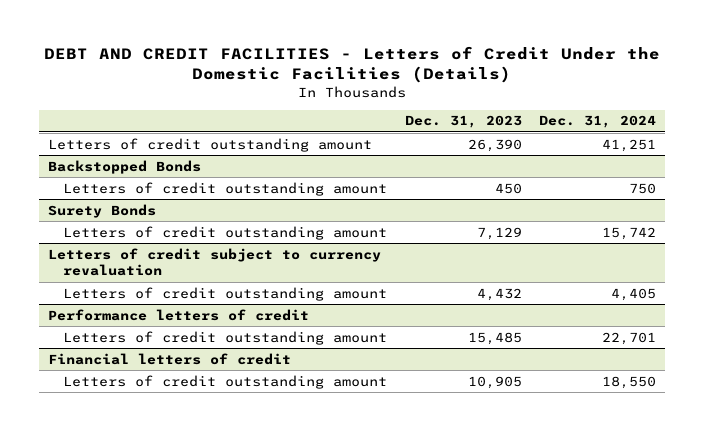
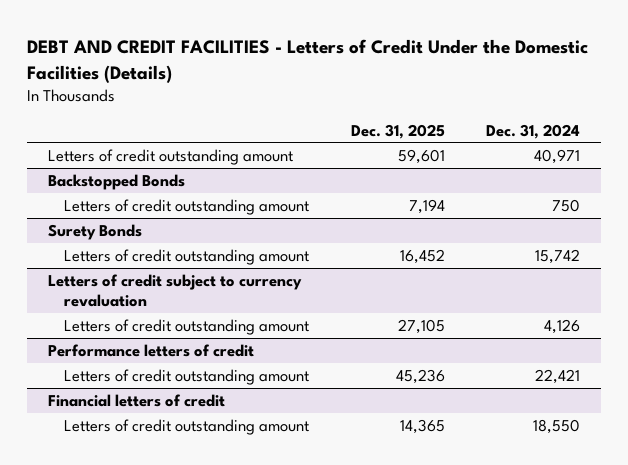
- | Dec. 31, 2023 | Dec. 31, 2024
+ | Dec. 31, 2025 | Dec. 31, 2024
- Letters of credit outstanding amount | 26,390 | 41,251
+ Letters of credit outstanding amount | 59,601 | 40,971
@ Letters of credit subject to currency revaluation
- Letters of credit outstanding amount | 4,432 | 4,405
+ Letters of credit outstanding amount | 27,105 | 4,126
@ Performance letters of credit
- Letters of credit outstanding amount | 15,485 | 22,701
+ Letters of credit outstanding amount | 45,236 | 22,421

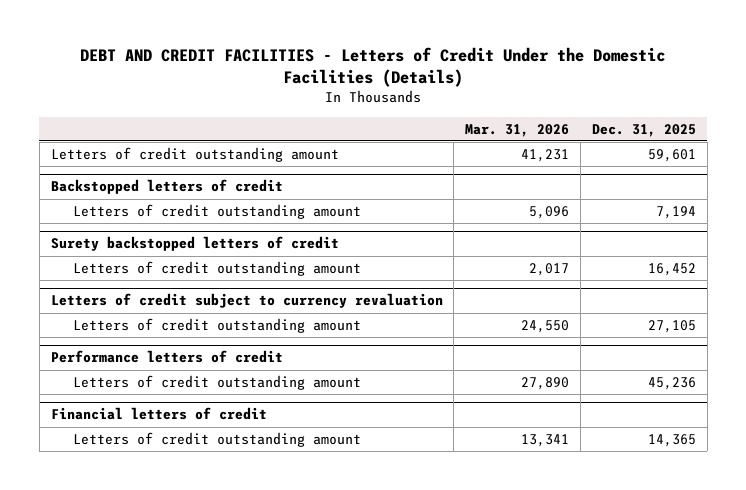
- | Dec. 31, 2025 | Dec. 31, 2024
+ | Mar. 31, 2026 | Dec. 31, 2025
- Backstopped Bonds
+ Backstopped letters of credit
- Surety Bonds
+ Surety backstopped letters of credit

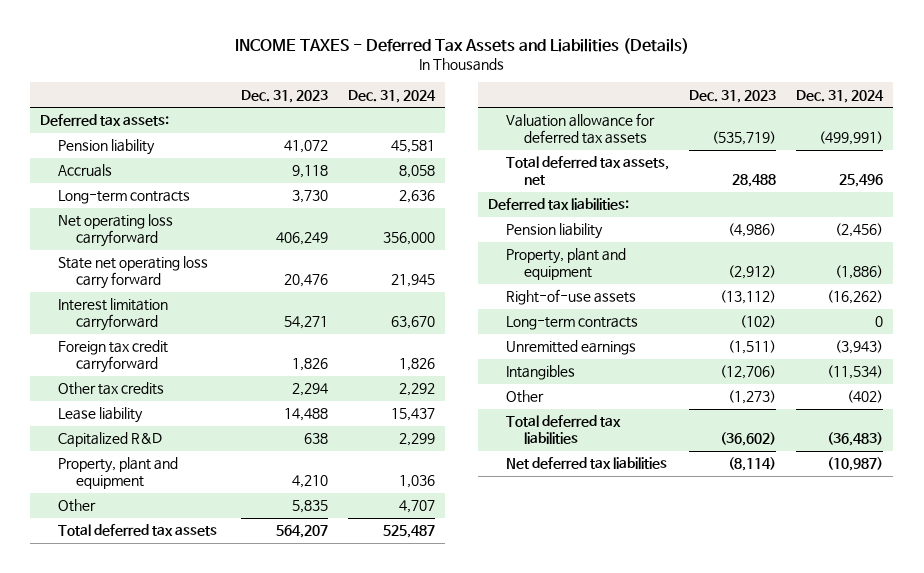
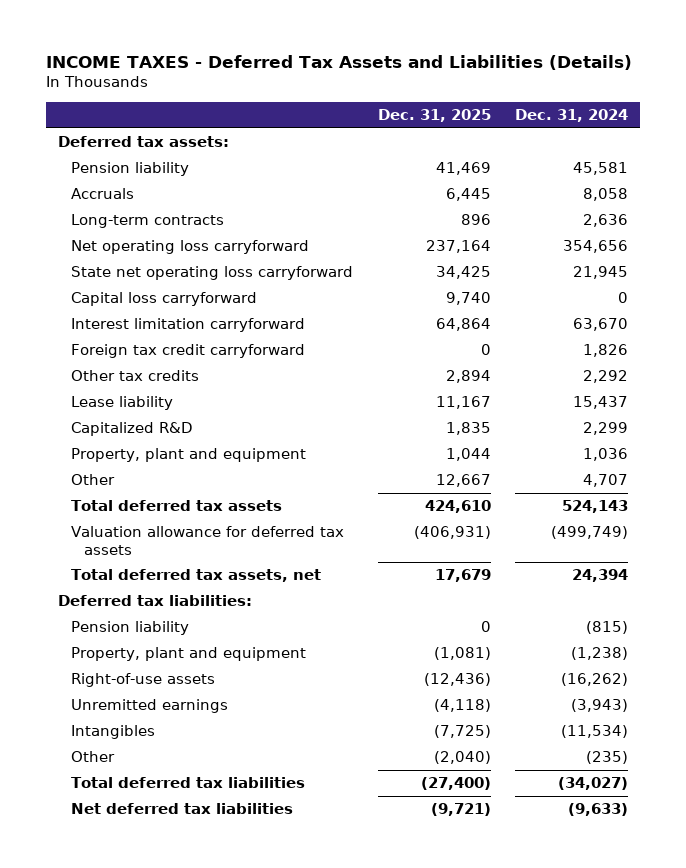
- | Dec. 31, 2023 | Dec. 31, 2024
+ | Dec. 31, 2025 | Dec. 31, 2024
- Net operating loss carryforward | 406,249 | 356,000
- State net operating loss carry forward | 20,476 | 21,945
+ Net operating loss carryforward | 237,164 | 354,656
+ State net operating loss carryforward | 34,425 | 21,945
+ Capital loss carryforward | 9,740 | 0
- Total deferred tax assets | 564,207 | 525,487
- Valuation allowance for deferred tax assets | (535,719) | (499,991)
- Total deferred tax assets, net | 28,488 | 25,496
+ Total deferred tax assets | 424,610 | 524,143
+ Valuation allowance for deferred tax assets | (406,931) | (499,749)
+ Total deferred tax assets, net | 17,679 | 24,394
- Pension liability | (4,986) | (2,456)
- Property, plant and equipment | (2,912) | (1,886)
+ Pension liability | 0 | (815)
+ Property, plant and equipment | (1,081) | (1,238)
- Long-term contracts | (102) | 0
- Other | (1,273) | (402)
- Total deferred tax liabilities | (36,602) | (36,483)
- Net deferred tax liabilities | (8,114) | (10,987)
+ Other | (2,040) | (235)
+ Total deferred tax liabilities | (27,400) | (34,027)
+ Net deferred tax liabilities | (9,721) | (9,633)

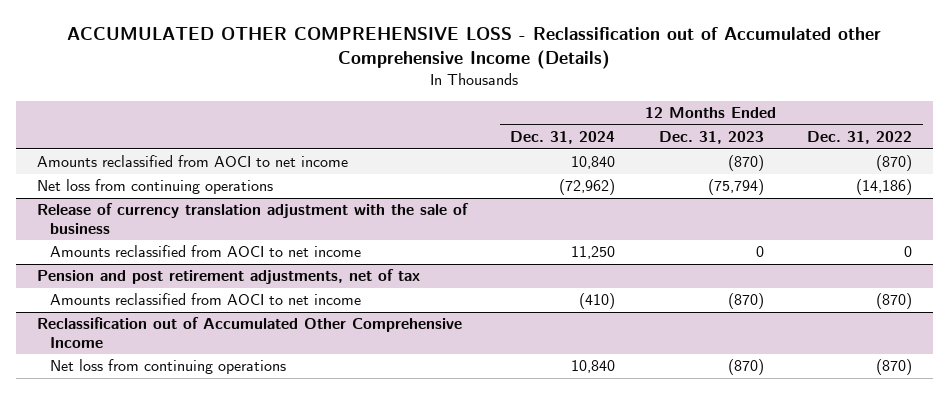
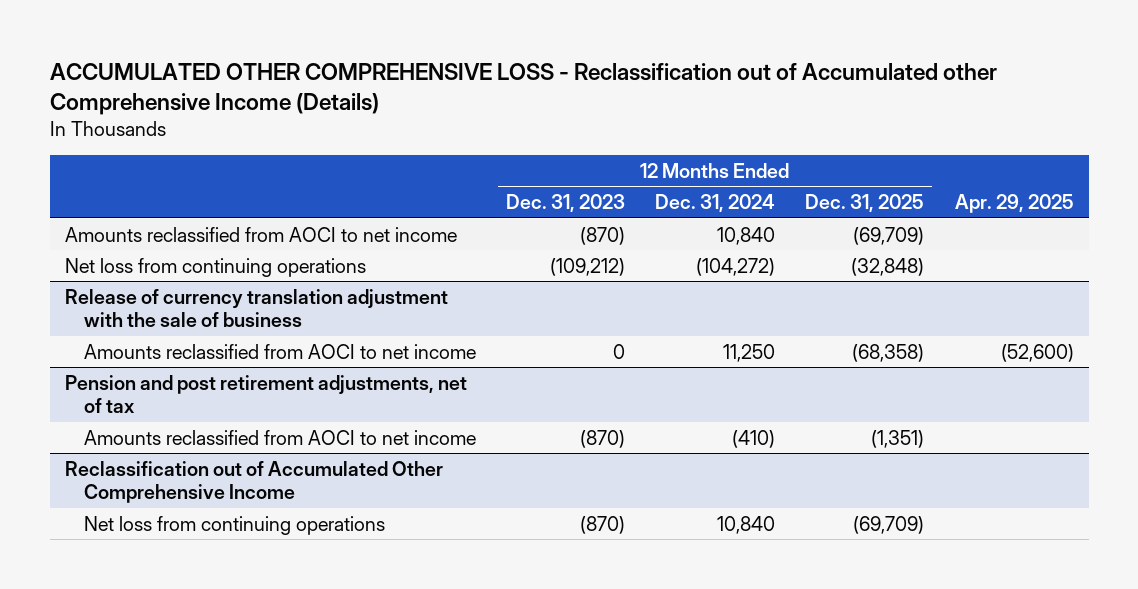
- | 12 Months Ended Dec. 31, 2024 | 12 Months Ended Dec. 31, 2023 | 12 Months Ended Dec. 31, 2022
+ | 12 Months Ended Dec. 31, 2023 | 12 Months Ended Dec. 31, 2024 | 12 Months Ended Dec. 31, 2025 | Apr. 29, 2025
- Net loss from continuing operations | (72,962) | (75,794) | (14,186)
+ Net loss from continuing operations | (109,212) | (104,272) | (32,848) |

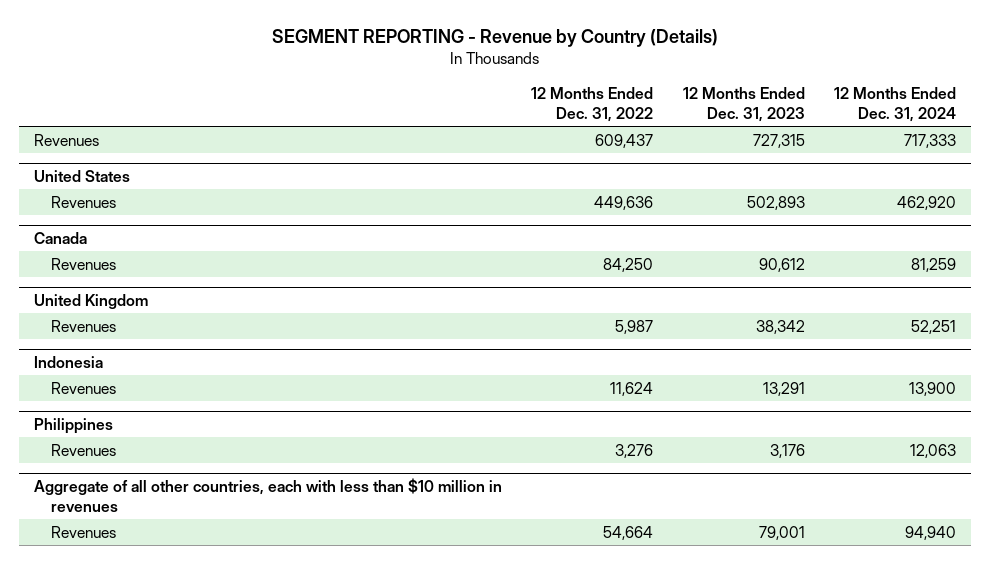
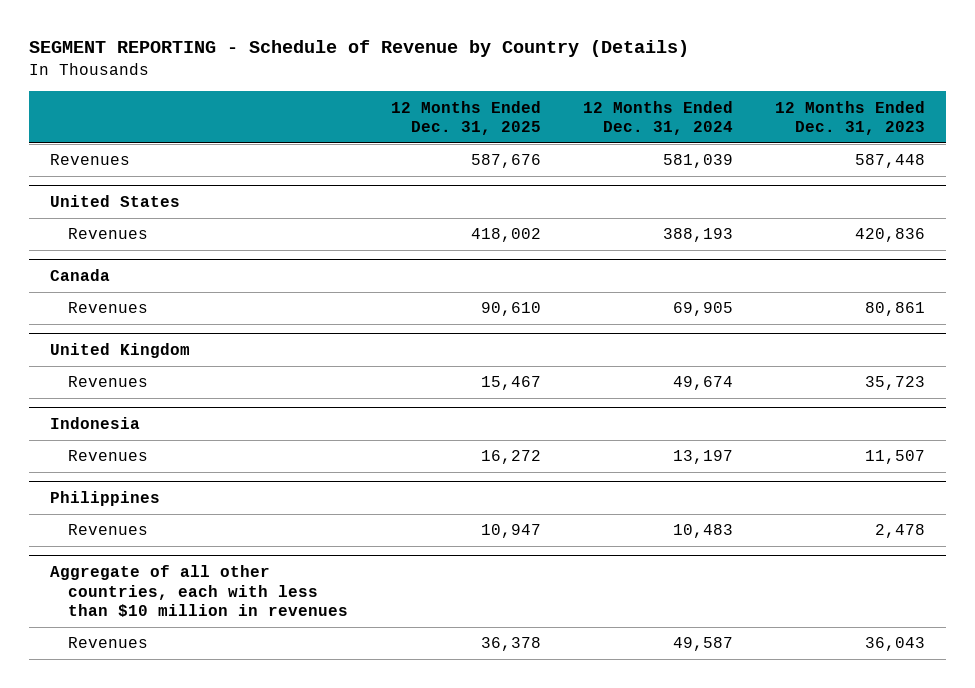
- SEGMENT REPORTING - Revenue by Country (Details)
+ SEGMENT REPORTING - Schedule of Revenue by Country (Details)
- | 12 Months Ended Dec. 31, 2022 | 12 Months Ended Dec. 31, 2023 | 12 Months Ended Dec. 31, 2024
+ | 12 Months Ended Dec. 31, 2025 | 12 Months Ended Dec. 31, 2024 | 12 Months Ended Dec. 31, 2023
- Revenues | 609,437 | 727,315 | 717,333
+ Revenues | 587,676 | 581,039 | 587,448
@ United States
- Revenues | 449,636 | 502,893 | 462,920
+ Revenues | 418,002 | 388,193 | 420,836
@ Canada
- Revenues | 84,250 | 90,612 | 81,259
+ Revenues | 90,610 | 69,905 | 80,861
@ United Kingdom
- Revenues | 5,987 | 38,342 | 52,251
+ Revenues | 15,467 | 49,674 | 35,723
@ Indonesia
- Revenues | 11,624 | 13,291 | 13,900
+ Revenues | 16,272 | 13,197 | 11,507
@ Philippines
- Revenues | 3,276 | 3,176 | 12,063
+ Revenues | 10,947 | 10,483 | 2,478
@ Aggregate of all other countries, each with less than $10 million in revenues
- Revenues | 54,664 | 79,001 | 94,940
+ Revenues | 36,378 | 49,587 | 36,043

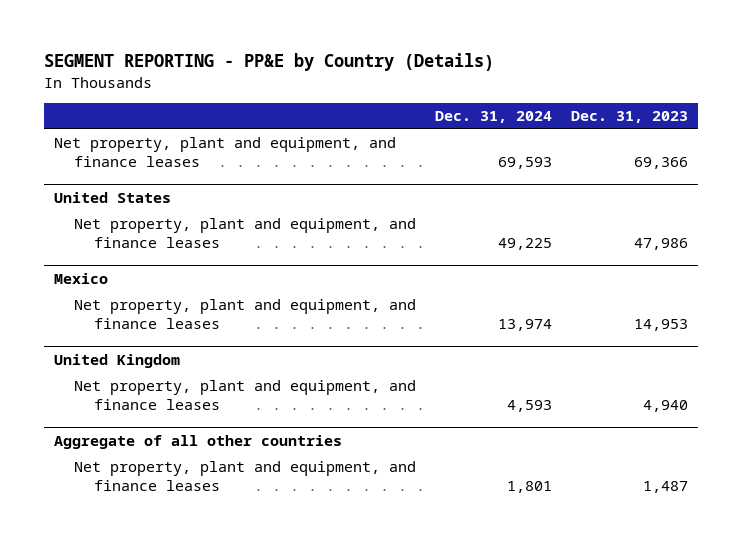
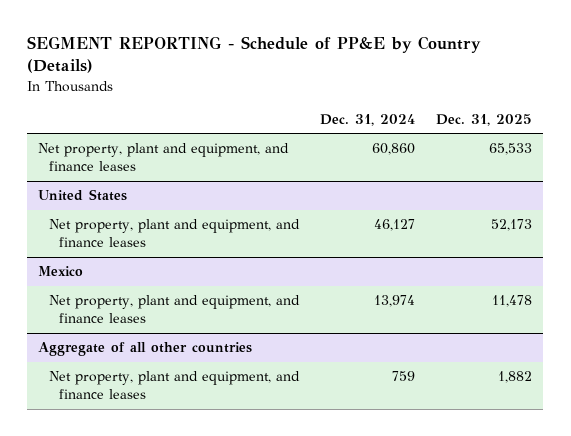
- SEGMENT REPORTING - PP&E by Country (Details)
+ SEGMENT REPORTING - Schedule of PP&E by Country (Details)
- | Dec. 31, 2024 | Dec. 31, 2023
+ | Dec. 31, 2024 | Dec. 31, 2025
- Net property, plant and equipment, and finance leases | 69,593 | 69,366
+ Net property, plant and equipment, and finance leases | 60,860 | 65,533
@ United States
- Net property, plant and equipment, and finance leases | 49,225 | 47,986
+ Net property, plant and equipment, and finance leases | 46,127 | 52,173
- United Kingdom
- Net property, plant and equipment, and finance leases | 4,593 | 4,940
@ Aggregate of all other countries
- Net property, plant and equipment, and finance leases | 1,801 | 1,487
+ Net property, plant and equipment, and finance leases | 759 | 1,882

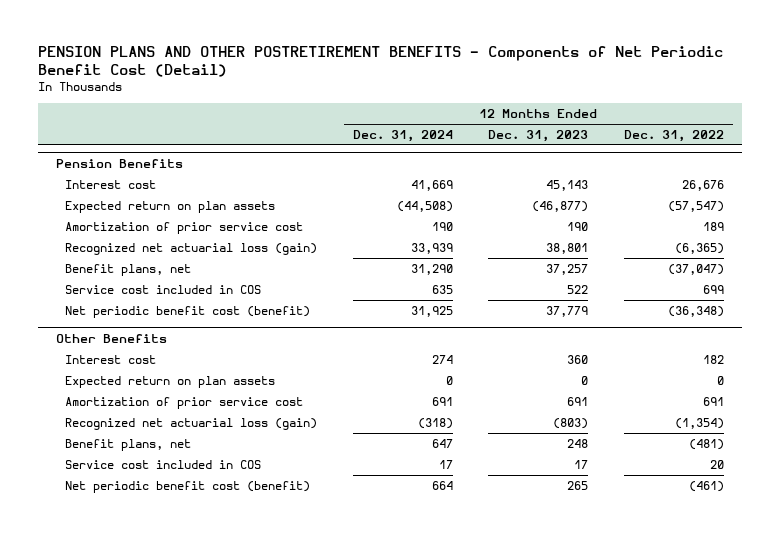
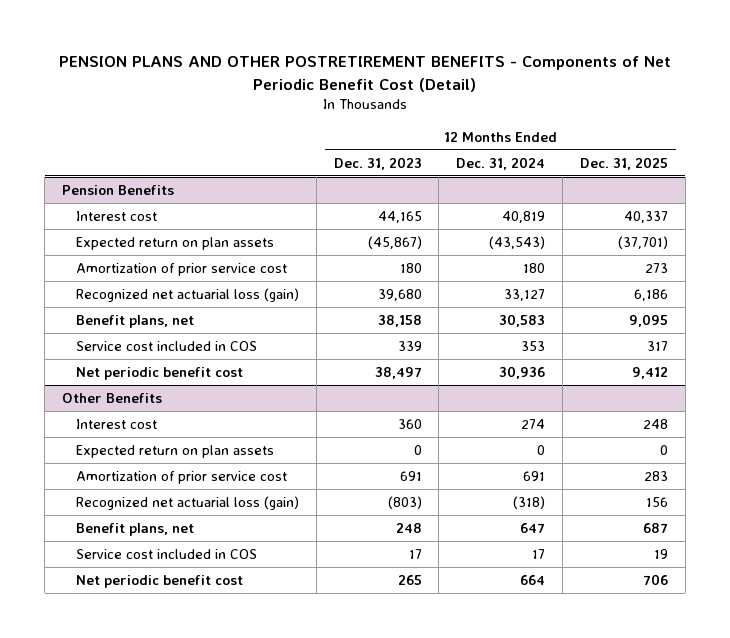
- | 12 Months Ended Dec. 31, 2024 | 12 Months Ended Dec. 31, 2023 | 12 Months Ended Dec. 31, 2022
+ | 12 Months Ended Dec. 31, 2023 | 12 Months Ended Dec. 31, 2024 | 12 Months Ended Dec. 31, 2025
@ Pension Benefits
- Interest cost | 41,669 | 45,143 | 26,676
- Expected return on plan assets | (44,508) | (46,877) | (57,547)
- Amortization of prior service cost | 190 | 190 | 189
- Recognized net actuarial loss (gain) | 33,939 | 38,801 | (6,365)
- Benefit plans, net | 31,290 | 37,257 | (37,047)
- Service cost included in COS | 635 | 522 | 699
- Net periodic benefit cost (benefit) | 31,925 | 37,779 | (36,348)
+ Interest cost | 44,165 | 40,819 | 40,337
+ Expected return on plan assets | (45,867) | (43,543) | (37,701)
+ Amortization of prior service cost | 180 | 180 | 273
+ Recognized net actuarial loss (gain) | 39,680 | 33,127 | 6,186
+ Benefit plans, net | 38,158 | 30,583 | 9,095
+ Service cost included in COS | 339 | 353 | 317
+ Net periodic benefit cost | 38,497 | 30,936 | 9,412
@ Other Benefits
- Net periodic benefit cost (benefit) | 664 | 265 | (461)
+ Net periodic benefit cost | 265 | 664 | 706

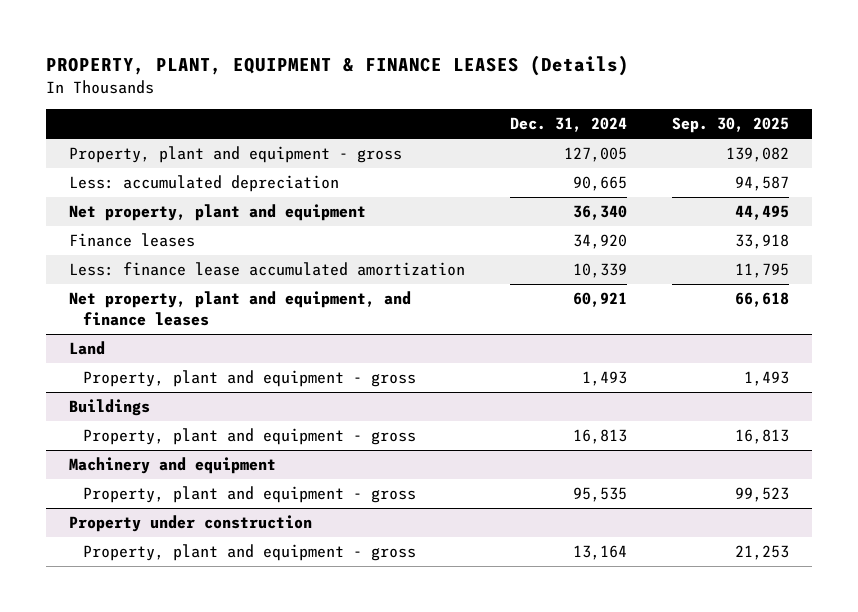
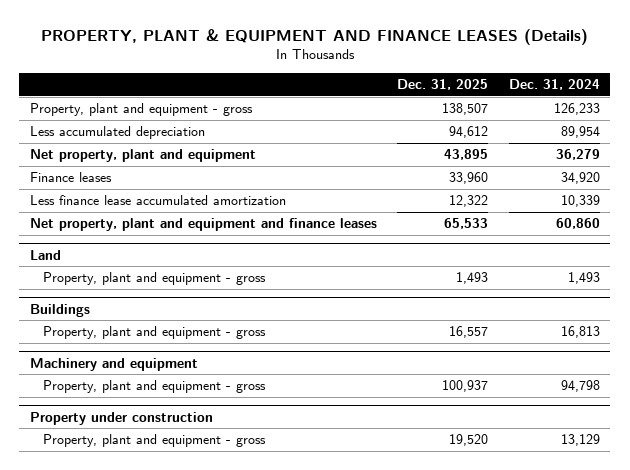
- PROPERTY, PLANT, EQUIPMENT & FINANCE LEASES (Details)
+ PROPERTY, PLANT & EQUIPMENT AND FINANCE LEASES (Details)
- | Dec. 31, 2024 | Sep. 30, 2025
+ | Dec. 31, 2025 | Dec. 31, 2024
- Property, plant and equipment - gross | 127,005 | 139,082
- Less: accumulated depreciation | 90,665 | 94,587
- Net property, plant and equipment | 36,340 | 44,495
+ Property, plant and equipment - gross | 138,507 | 126,233
+ Less accumulated depreciation | 94,612 | 89,954
+ Net property, plant and equipment | 43,895 | 36,279
- Less: finance lease accumulated amortization | 10,339 | 11,795
- Net property, plant and equipment, and finance leases | 60,921 | 66,618
+ Less finance lease accumulated amortization | 12,322 | 10,339
+ Net property, plant and equipment and finance leases | 65,533 | 60,860
@ Machinery and equipment
- Property, plant and equipment - gross | 95,535 | 99,523
+ Property, plant and equipment - gross | 100,937 | 94,798
@ Property under construction
- Property, plant and equipment - gross | 13,164 | 21,253
+ Property, plant and equipment - gross | 19,520 | 13,129

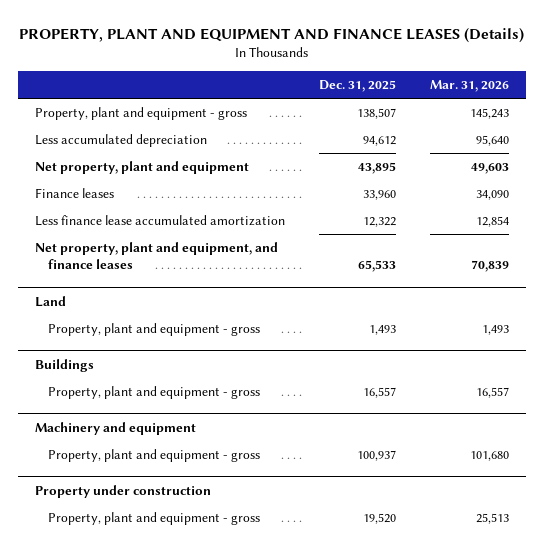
- PROPERTY, PLANT & EQUIPMENT AND FINANCE LEASES (Details)
+ PROPERTY, PLANT AND EQUIPMENT AND FINANCE LEASES (Details)
- | Dec. 31, 2025 | Dec. 31, 2024
+ | Dec. 31, 2025 | Mar. 31, 2026
- Net property, plant and equipment and finance leases | 65,533 | 60,860
+ Net property, plant and equipment, and finance leases | 65,533 | 70,839

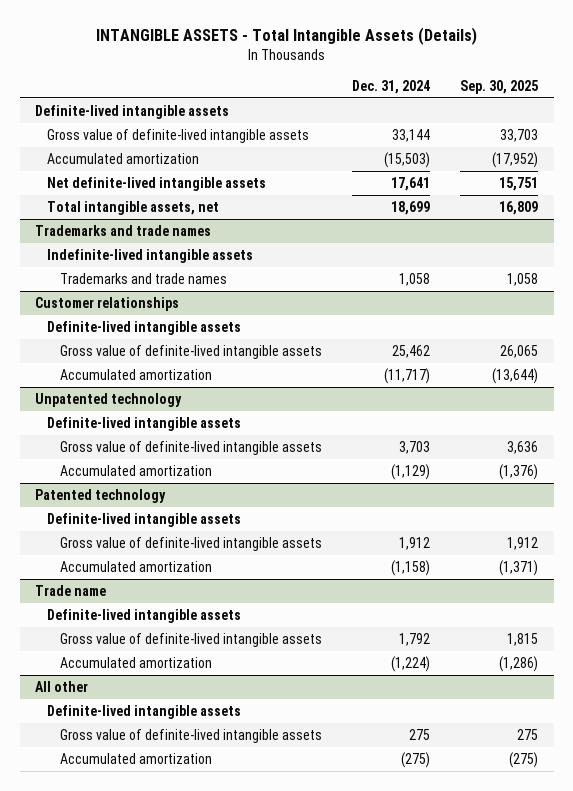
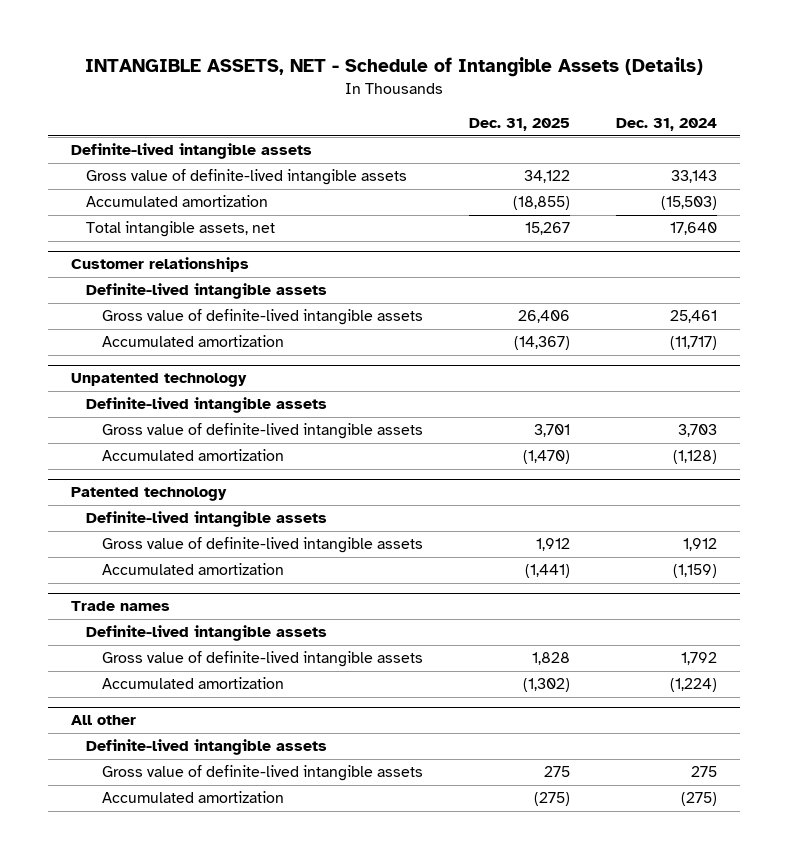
- INTANGIBLE ASSETS - Total Intangible Assets (Details)
+ INTANGIBLE ASSETS, NET - Schedule of Intangible Assets (Details)
- | Dec. 31, 2024 | Sep. 30, 2025
+ | Dec. 31, 2025 | Dec. 31, 2024
- Gross value of definite-lived intangible assets | 33,144 | 33,703
+ Gross value of definite-lived intangible assets | 34,122 | 33,143
- Net definite-lived intangible assets | 17,641 | 15,751
- Total intangible assets, net | 18,699 | 16,809
- Trademarks and trade names
- Indefinite-lived intangible assets
- Trademarks and trade names | 1,058 | 1,058
+ Total intangible assets, net | 15,267 | 17,640
@ Customer relationships
- Gross value of definite-lived intangible assets | 25,462 | 26,065
+ Gross value of definite-lived intangible assets | 26,406 | 25,461
@ Unpatented technology
- Accumulated amortization | (1,129) | (1,376)
+ Accumulated amortization | (1,470) | (1,128)
@ Patented technology
- Accumulated amortization | (1,158) | (1,371)
- Trade name
@ Patented technology
+ Accumulated amortization | (1,441) | (1,159)
+ Trade names

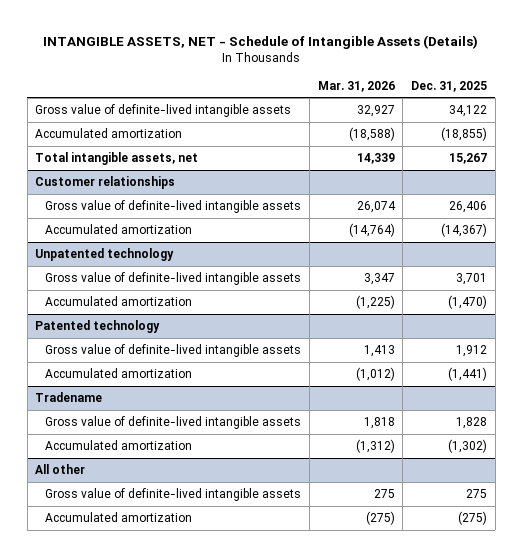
- | Dec. 31, 2025 | Dec. 31, 2024
+ | Mar. 31, 2026 | Dec. 31, 2025
- Definite-lived intangible assets
@ Customer relationships
- Definite-lived intangible assets
@ Unpatented technology
- Definite-lived intangible assets
@ Patented technology
- Definite-lived intangible assets
- Trade names
- Definite-lived intangible assets
+ Tradename
@ All other
- Definite-lived intangible assets

